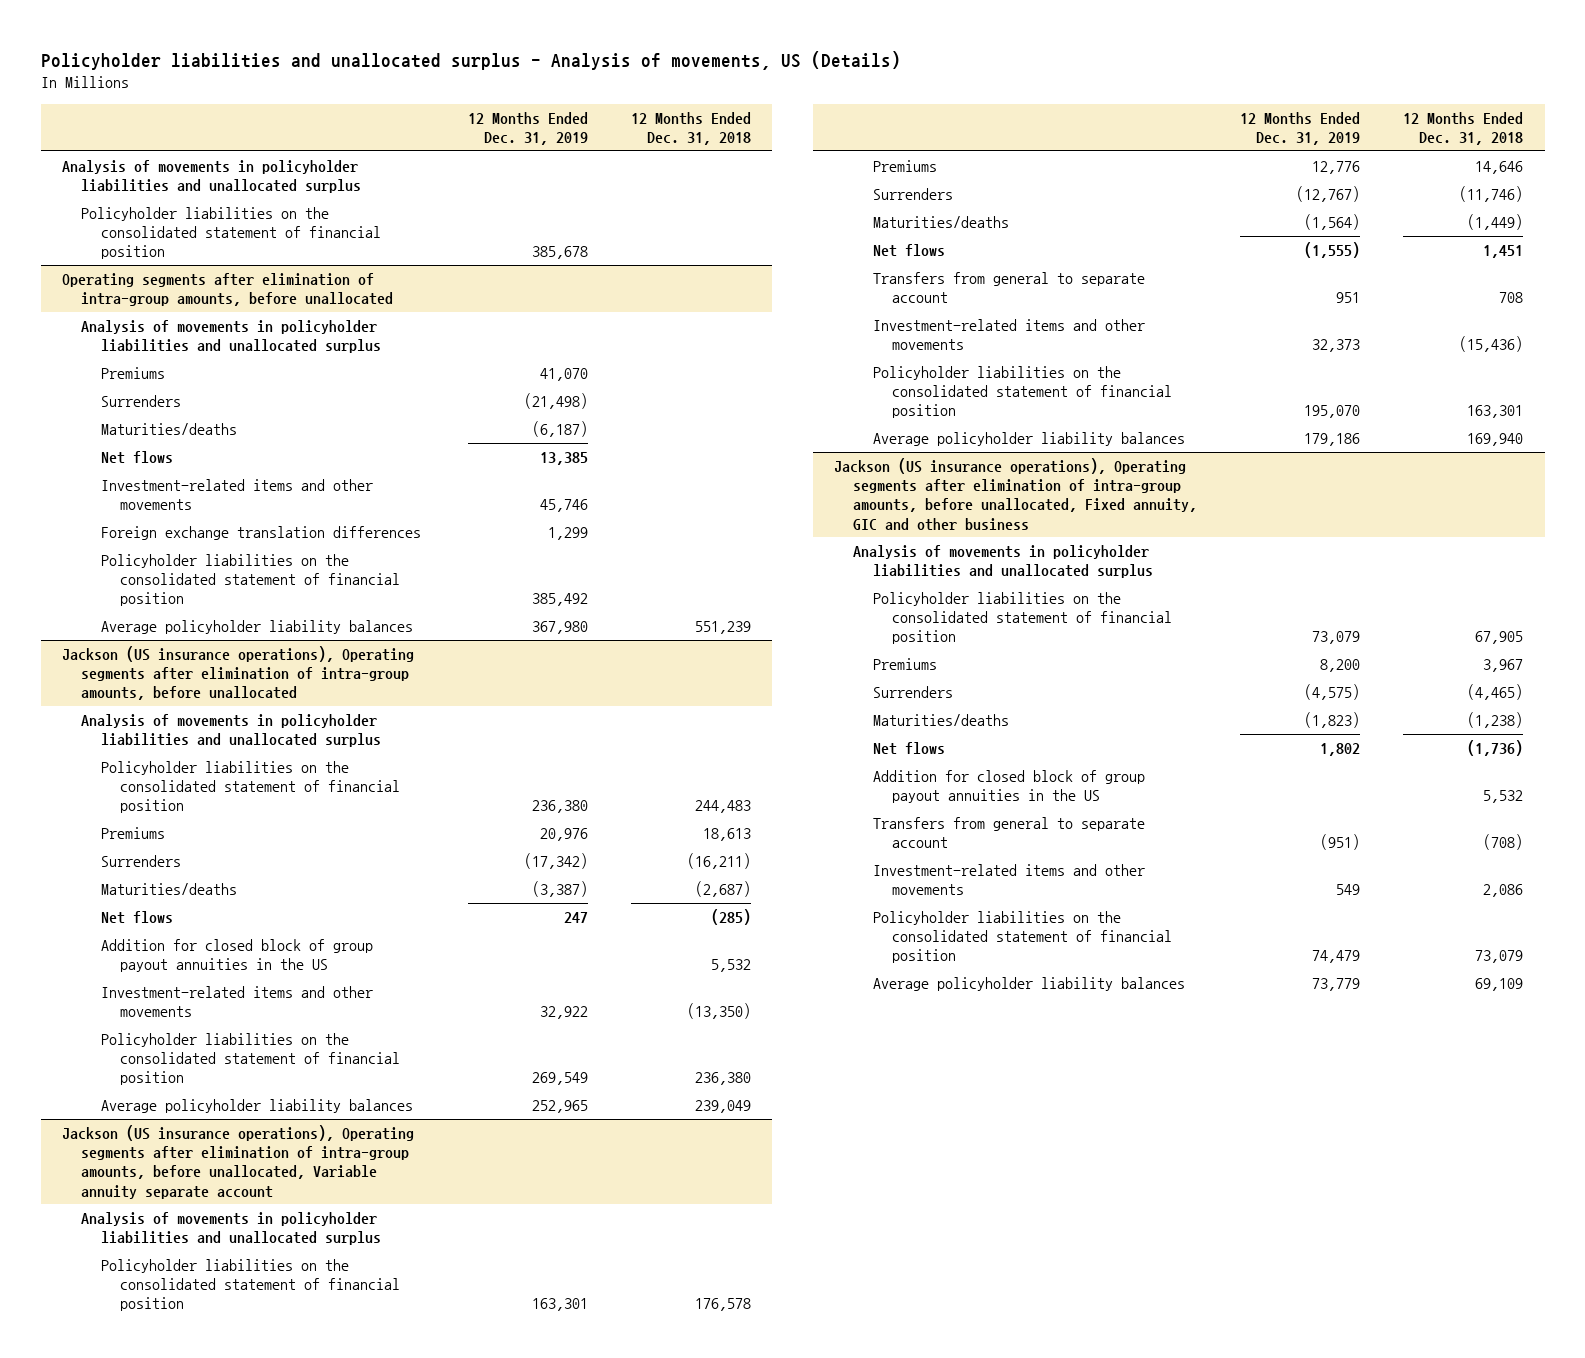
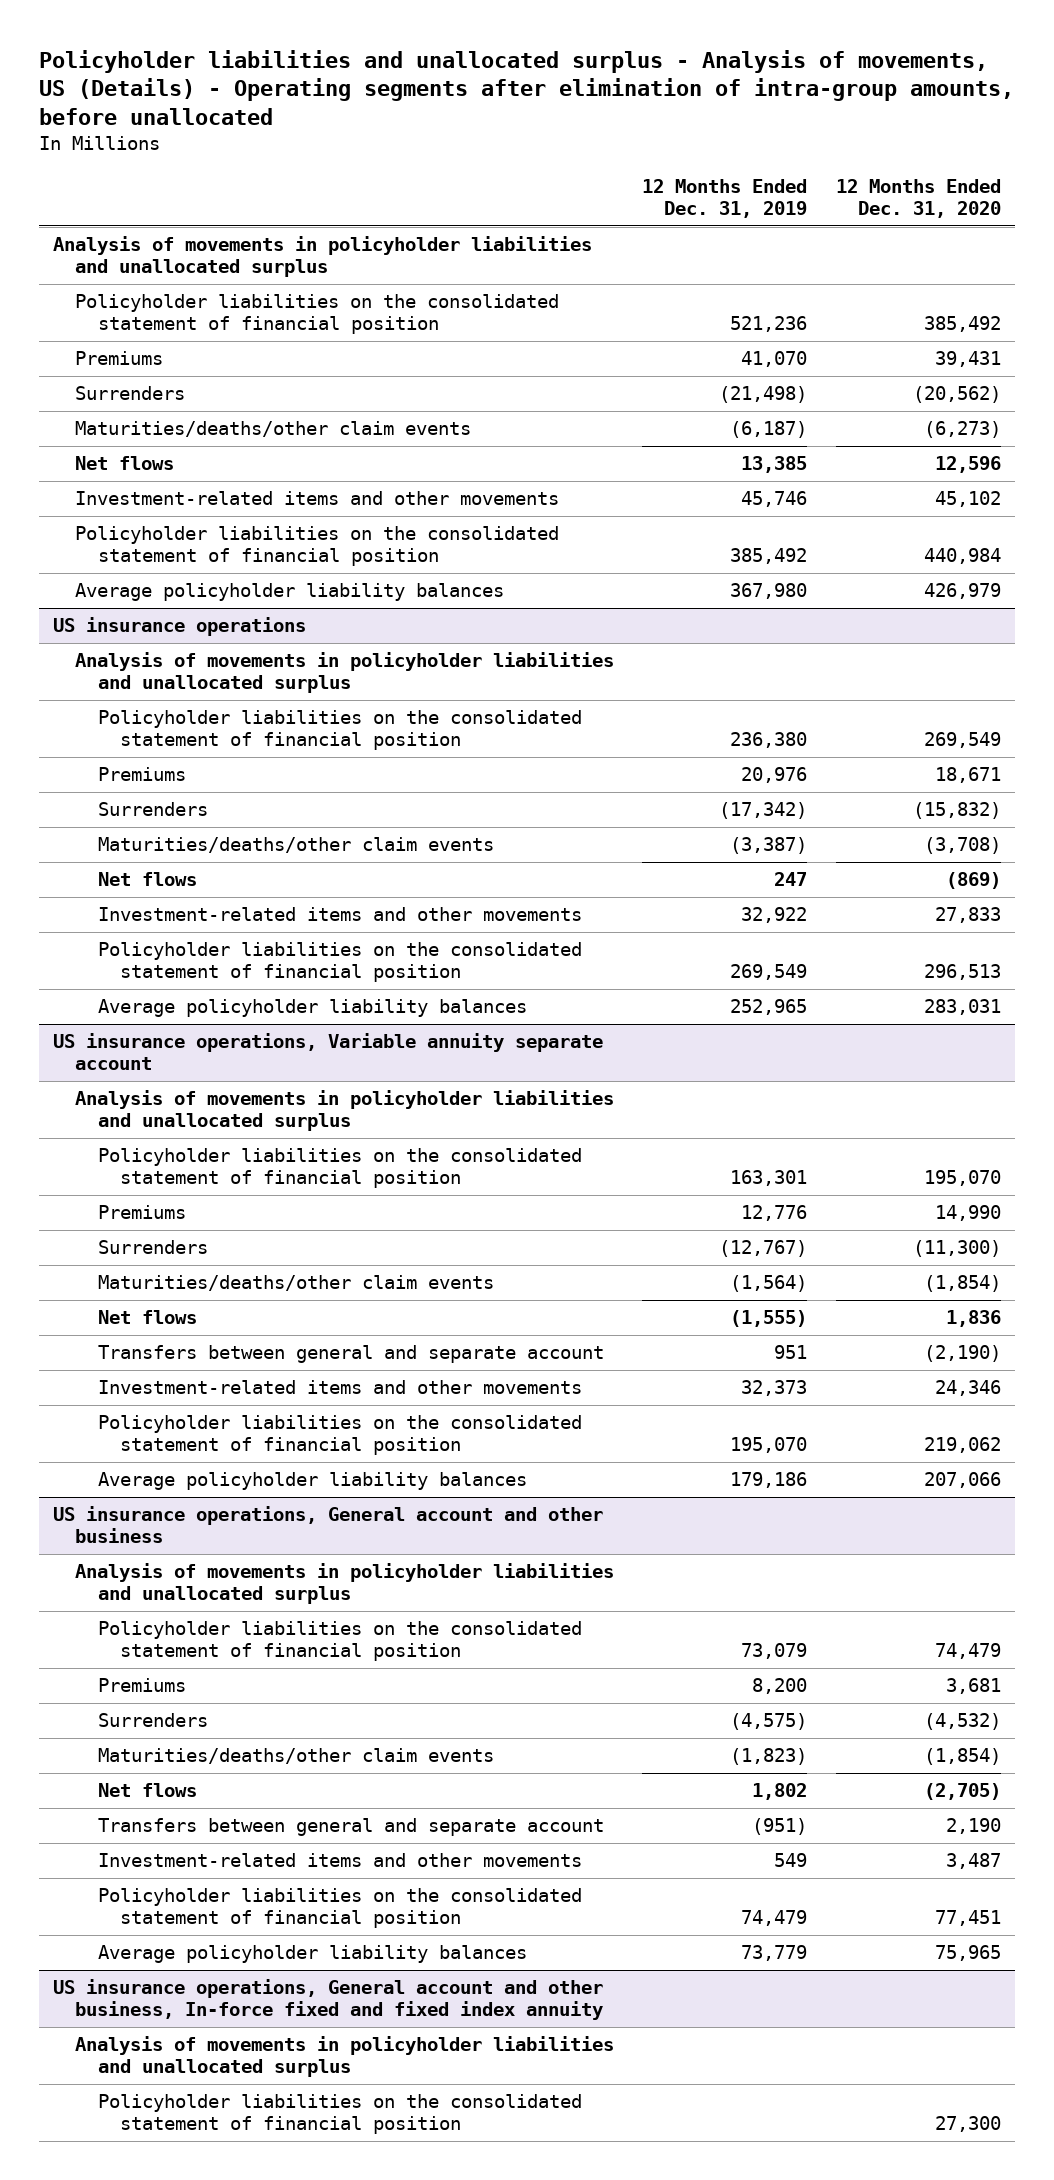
- Policyholder liabilities and unallocated surplus - Analysis of movements, US (Details)
+ Policyholder liabilities and unallocated surplus - Analysis of movements, US (Details) - Operating segments after elimination of intra-group amounts, before unallocated
- | 12 Months Ended Dec. 31, 2019 | 12 Months Ended Dec. 31, 2018
+ | 12 Months Ended Dec. 31, 2019 | 12 Months Ended Dec. 31, 2020
- Policyholder liabilities on the consolidated statement of financial position | 385,678 |
- Operating segments after elimination of intra-group amounts, before unallocated
- Analysis of movements in policyholder liabilities and unallocated surplus
+ Policyholder liabilities on the consolidated statement of financial position | 521,236 | 385,492
- Maturities/deaths | (6,187) |
+ Maturities/deaths/other claim events | (6,187) | (6,273)
- Foreign exchange translation differences | 1,299 |
- Jackson (US insurance operations), Operating segments after elimination of intra-group amounts, before unallocated
+ US insurance operations
- Maturities/deaths | (3,387) | (2,687)
+ Maturities/deaths/other claim events | (3,387) | (3,708)
- Addition for closed block of group payout annuities in the US | | 5,532
- Jackson (US insurance operations), Operating segments after elimination of intra-group amounts, before unallocated, Variable annuity separate account
+ US insurance operations, Variable annuity separate account
- Maturities/deaths | (1,564) | (1,449)
+ Maturities/deaths/other claim events | (1,564) | (1,854)
- Transfers from general to separate account | 951 | 708
+ Transfers between general and separate account | 951 | (2,190)
- Jackson (US insurance operations), Operating segments after elimination of intra-group amounts, before unallocated, Fixed annuity, GIC and other business
+ US insurance operations, General account and other business
- Maturities/deaths | (1,823) | (1,238)
+ Maturities/deaths/other claim events | (1,823) | (1,854)
- Addition for closed block of group payout annuities in the US | | 5,532
- Transfers from general to separate account | (951) | (708)
+ Transfers between general and separate account | (951) | 2,190
+ US insurance operations, General account and other business, In-force fixed and fixed index annuity
+ Analysis of movements in policyholder liabilities and unallocated surplus
+ Policyholder liabilities on the consolidated statement of financial position | | 27,300

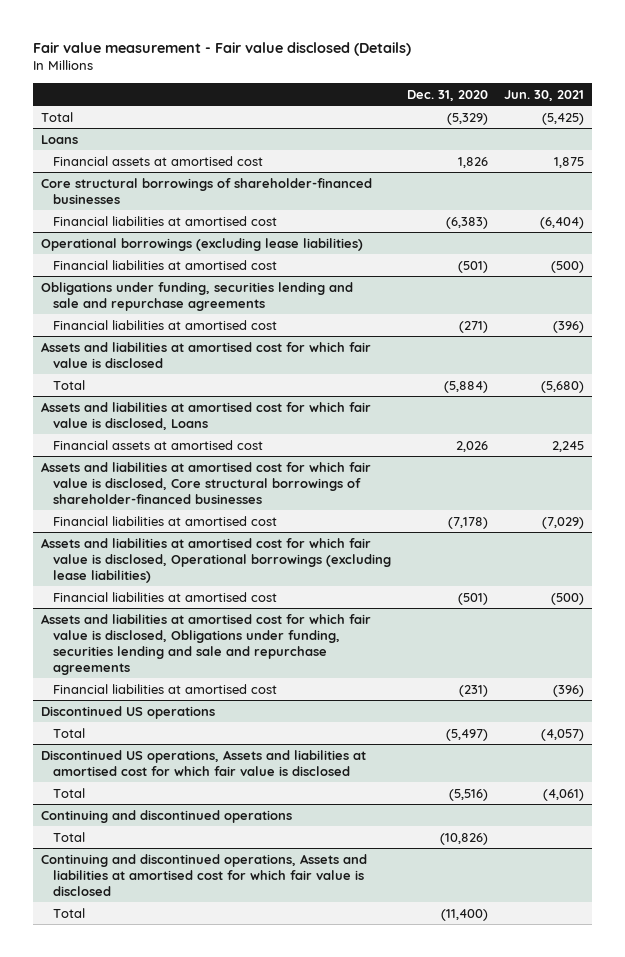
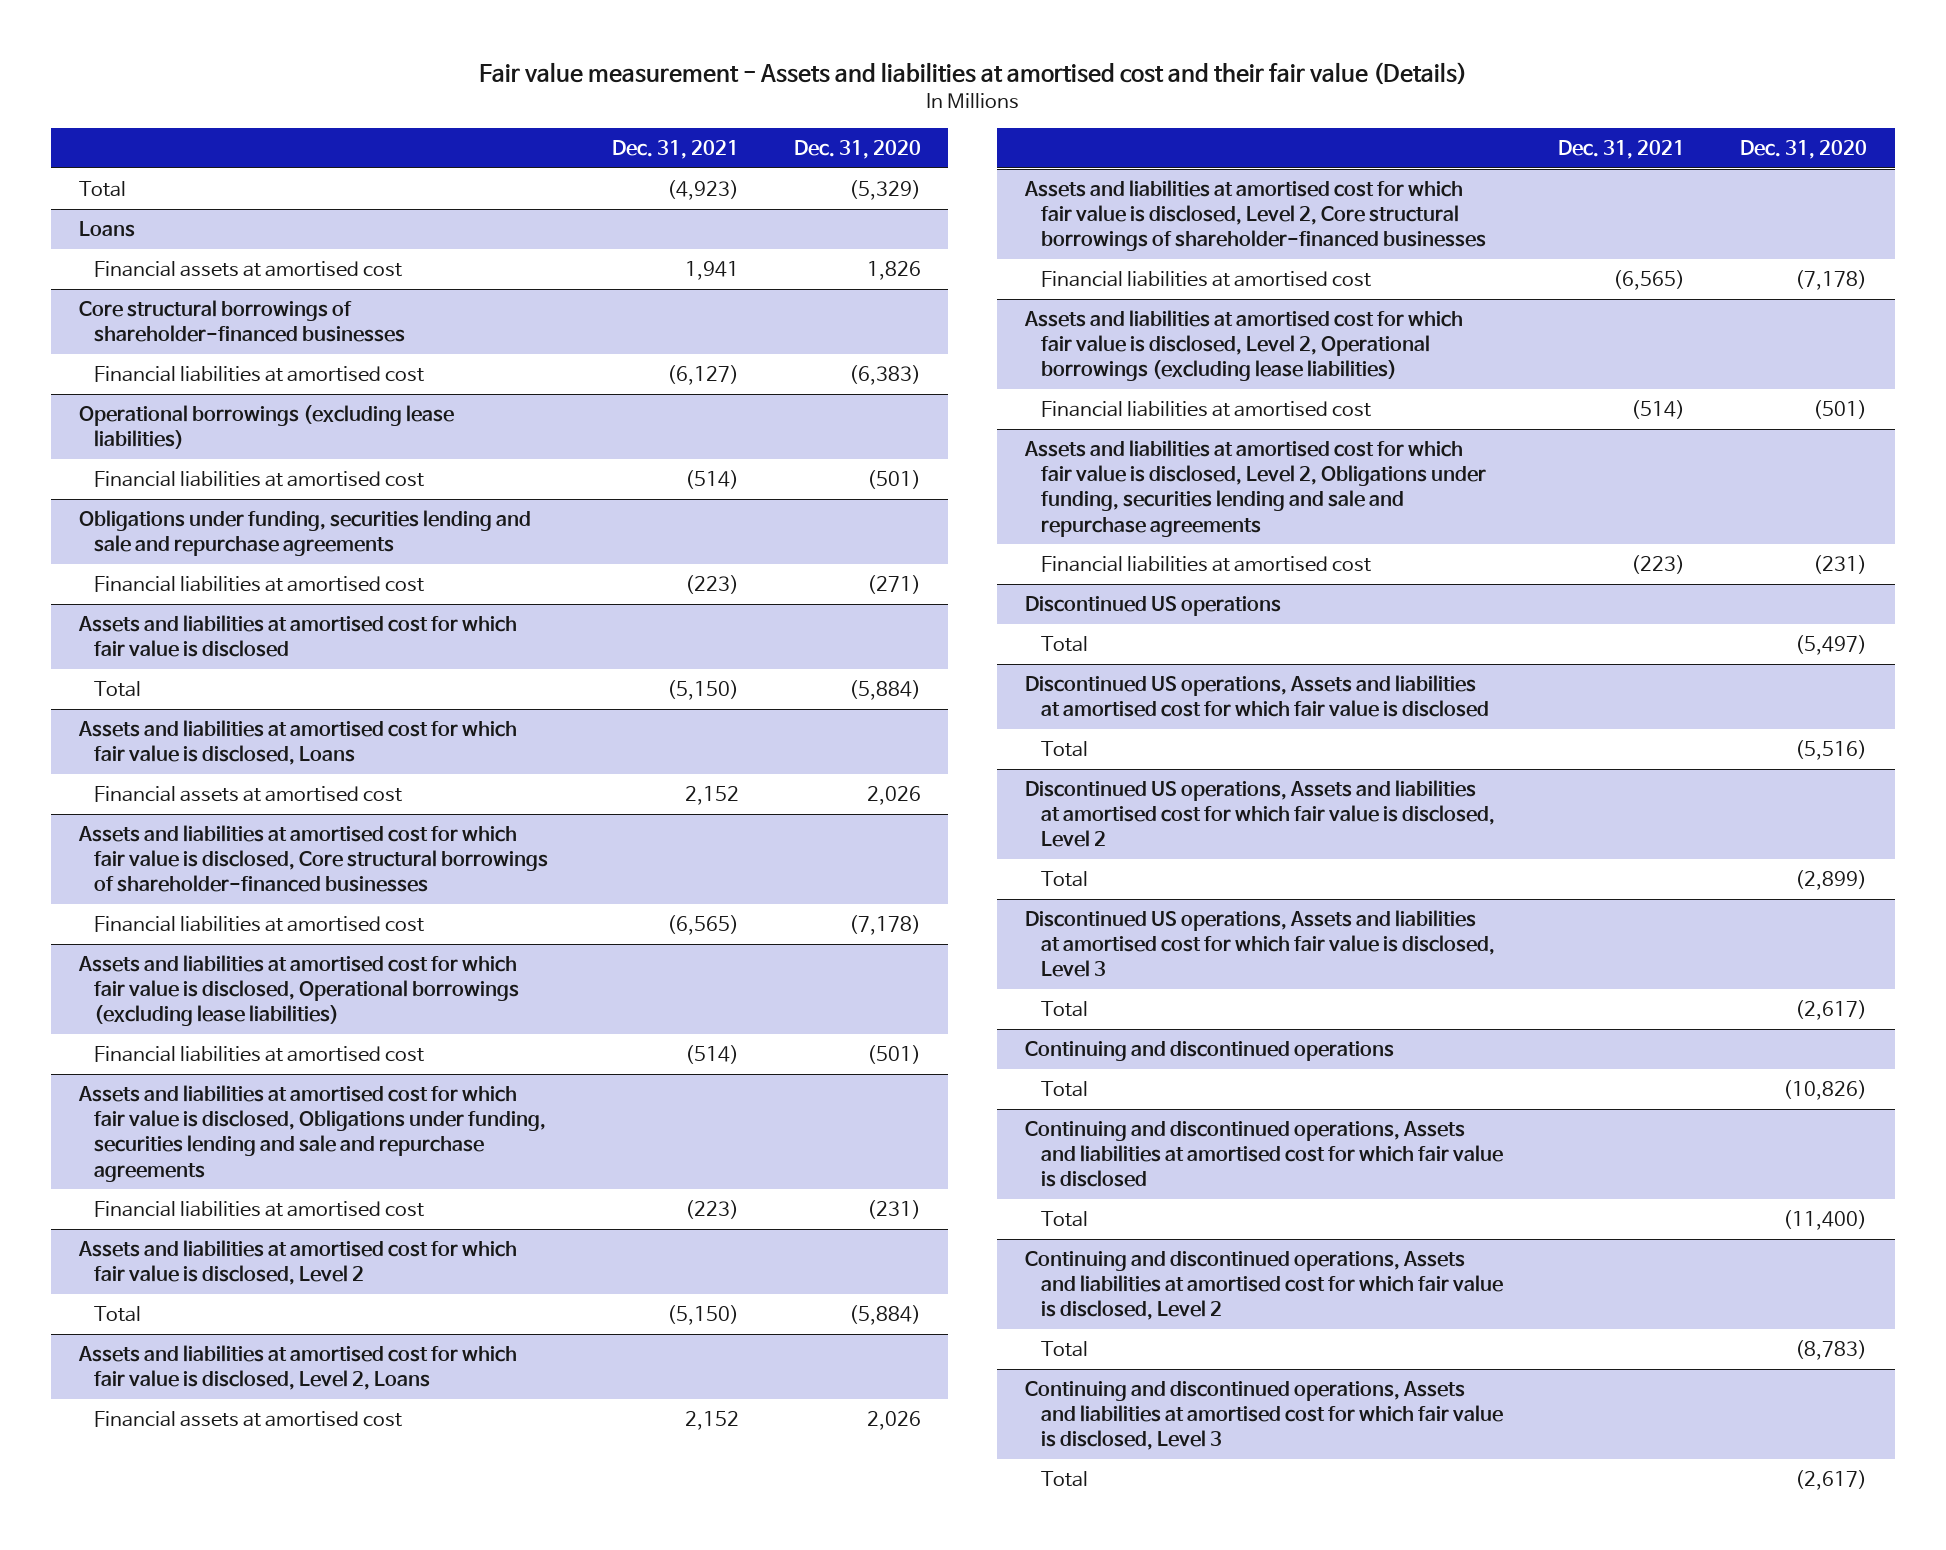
- Fair value measurement - Fair value disclosed (Details)
+ Fair value measurement - Assets and liabilities at amortised cost and their fair value (Details)
- | Dec. 31, 2020 | Jun. 30, 2021
+ | Dec. 31, 2021 | Dec. 31, 2020
+ Assets and liabilities at amortised cost for which fair value is disclosed, Level 2
+ Total | (5,150) | (5,884)
+ Assets and liabilities at amortised cost for which fair value is disclosed, Level 2, Loans
+ Financial assets at amortised cost | 2,152 | 2,026
+ Assets and liabilities at amortised cost for which fair value is disclosed, Level 2, Core structural borrowings of shareholder-financed businesses
+ Financial liabilities at amortised cost | (6,565) | (7,178)
+ Assets and liabilities at amortised cost for which fair value is disclosed, Level 2, Operational borrowings (excluding lease liabilities)
+ Financial liabilities at amortised cost | (514) | (501)
+ Assets and liabilities at amortised cost for which fair value is disclosed, Level 2, Obligations under funding, securities lending and sale and repurchase agreements
+ Financial liabilities at amortised cost | (223) | (231)
+ Discontinued US operations, Assets and liabilities at amortised cost for which fair value is disclosed, Level 2
+ Total | | (2,899)
+ Discontinued US operations, Assets and liabilities at amortised cost for which fair value is disclosed, Level 3
+ Total | | (2,617)
+ Continuing and discontinued operations, Assets and liabilities at amortised cost for which fair value is disclosed, Level 2
+ Total | | (8,783)
+ Continuing and discontinued operations, Assets and liabilities at amortised cost for which fair value is disclosed, Level 3
+ Total | | (2,617)

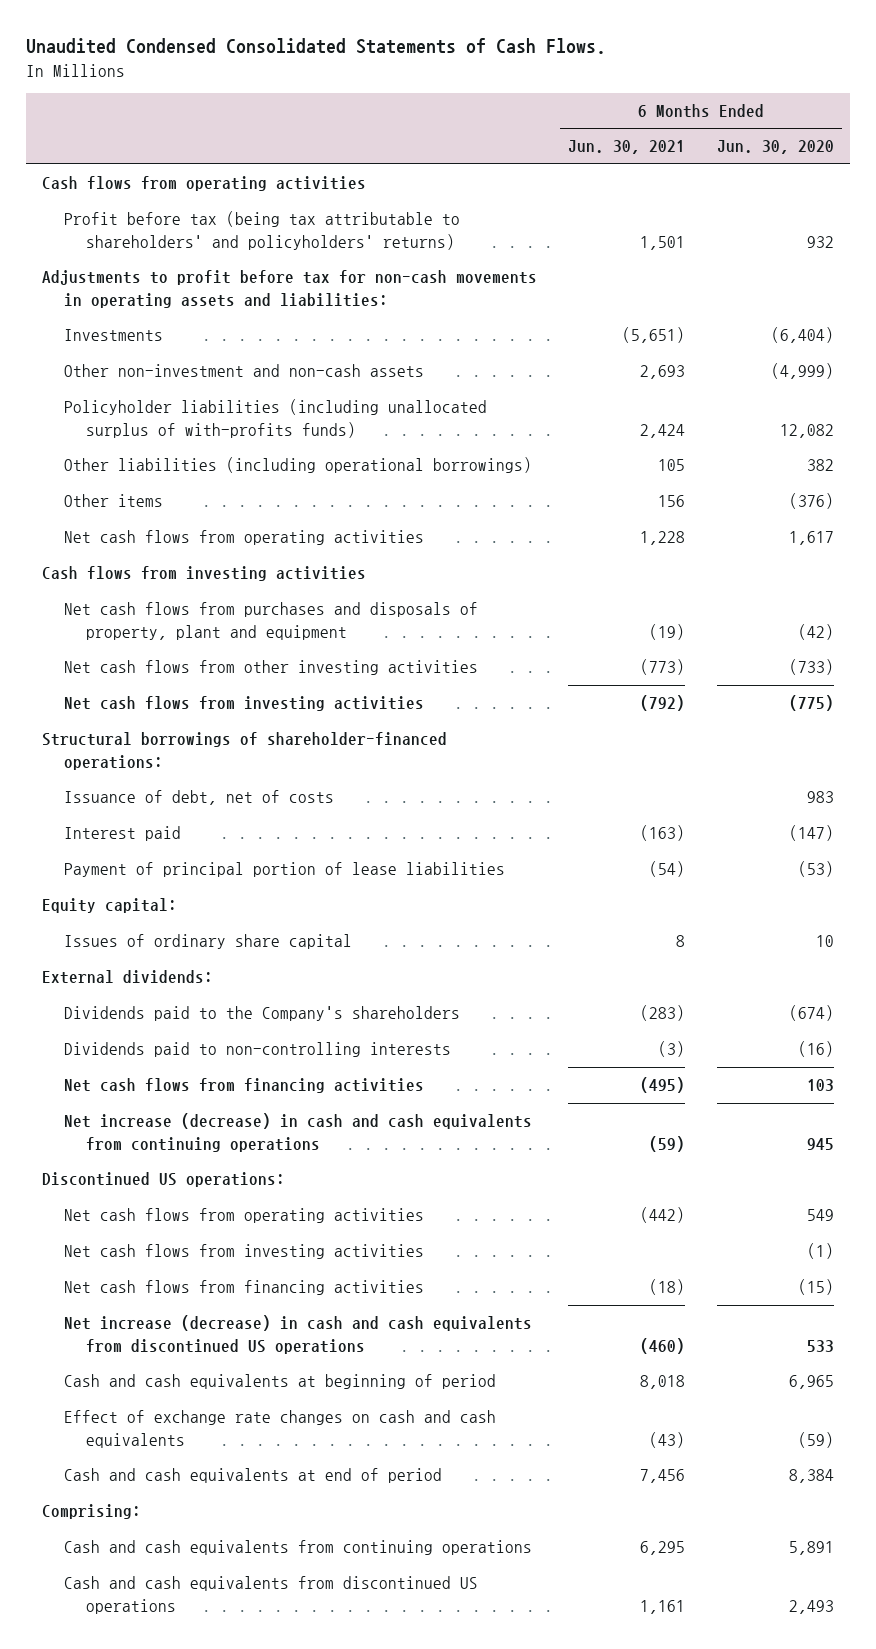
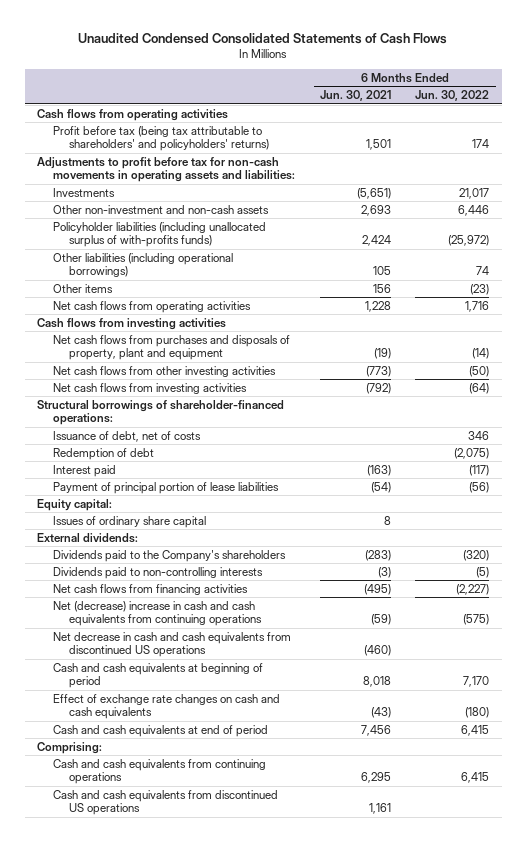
- Unaudited Condensed Consolidated Statements of Cash Flows.
+ Unaudited Condensed Consolidated Statements of Cash Flows
- | 6 Months Ended Jun. 30, 2021 | 6 Months Ended Jun. 30, 2020
+ | 6 Months Ended Jun. 30, 2021 | 6 Months Ended Jun. 30, 2022
+ Redemption of debt | | (2,075)
- Net increase (decrease) in cash and cash equivalents from continuing operations | (59) | 945
- Discontinued US operations:
- Net cash flows from operating activities | (442) | 549
- Net cash flows from investing activities | | (1)
- Net cash flows from financing activities | (18) | (15)
- Net increase (decrease) in cash and cash equivalents from discontinued US operations | (460) | 533
+ Net (decrease) increase in cash and cash equivalents from continuing operations | (59) | (575)
+ Net decrease in cash and cash equivalents from discontinued US operations | (460) |

